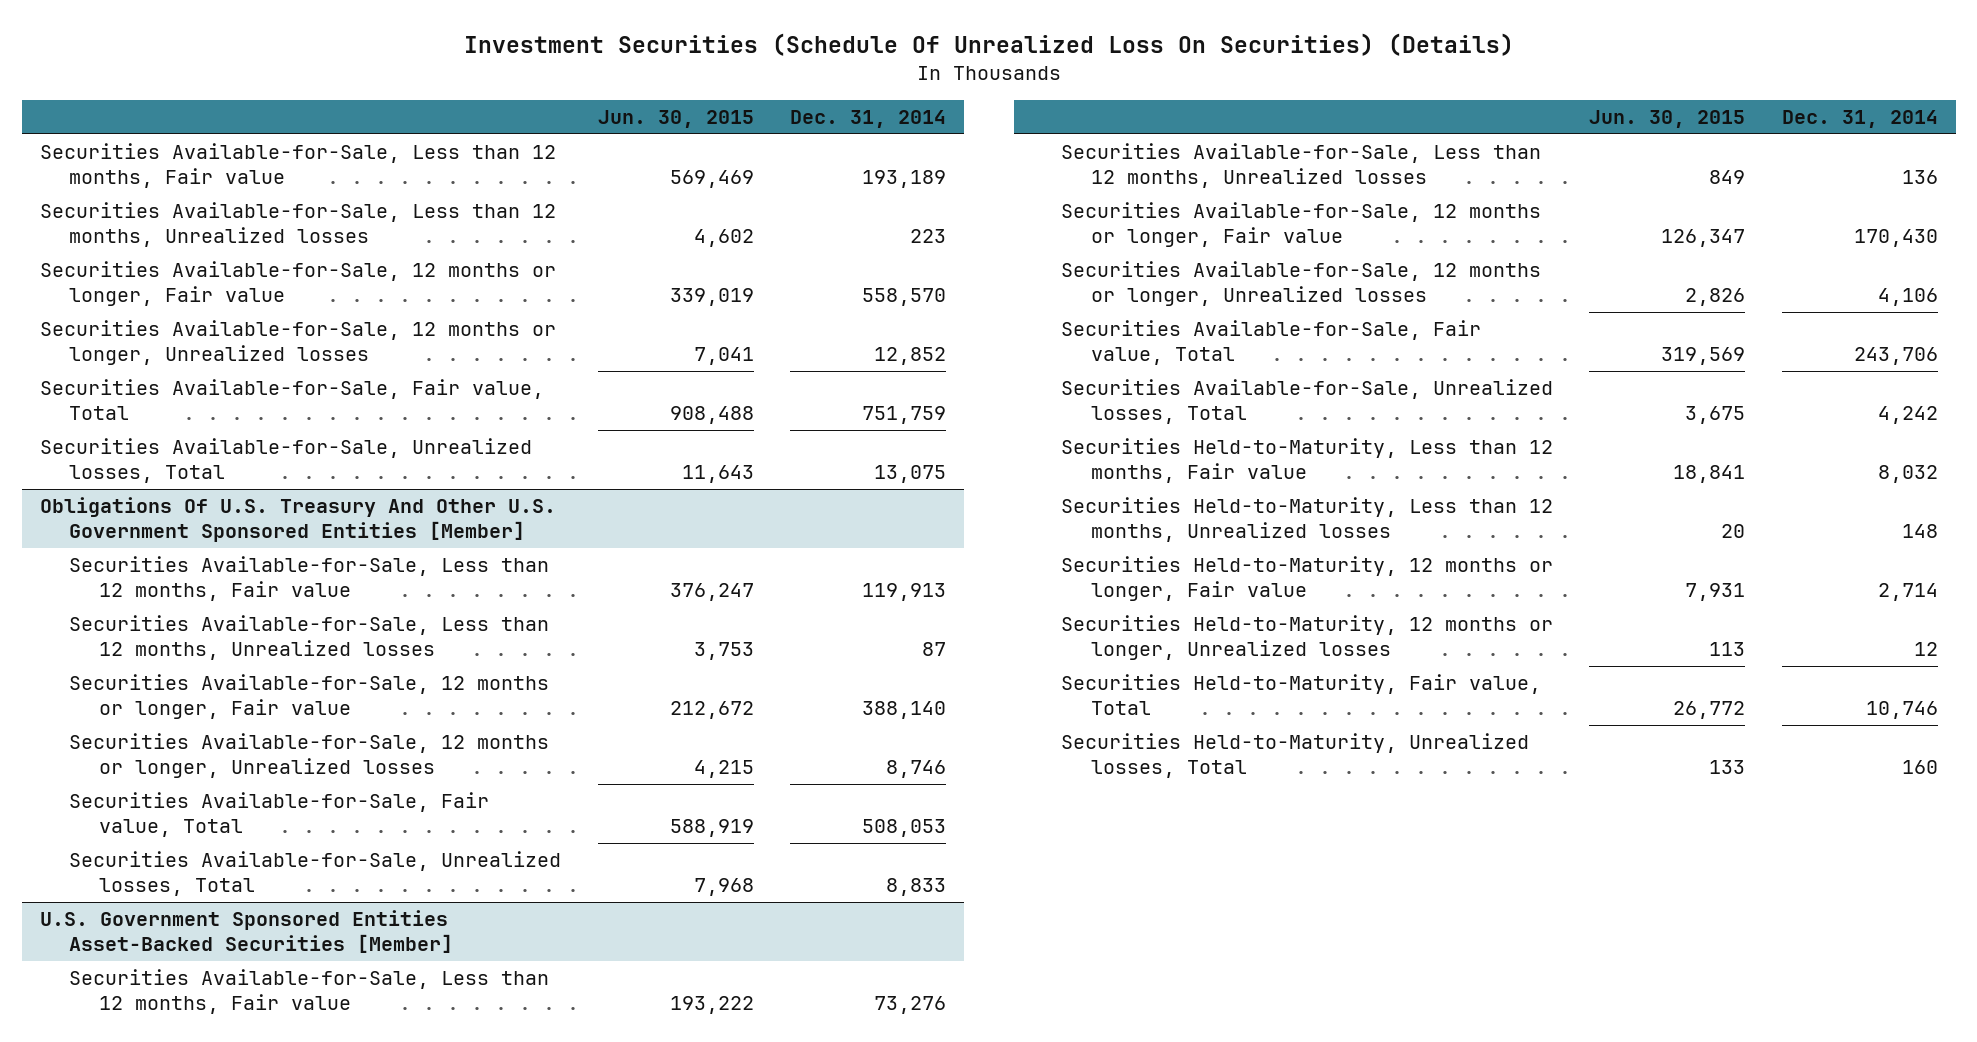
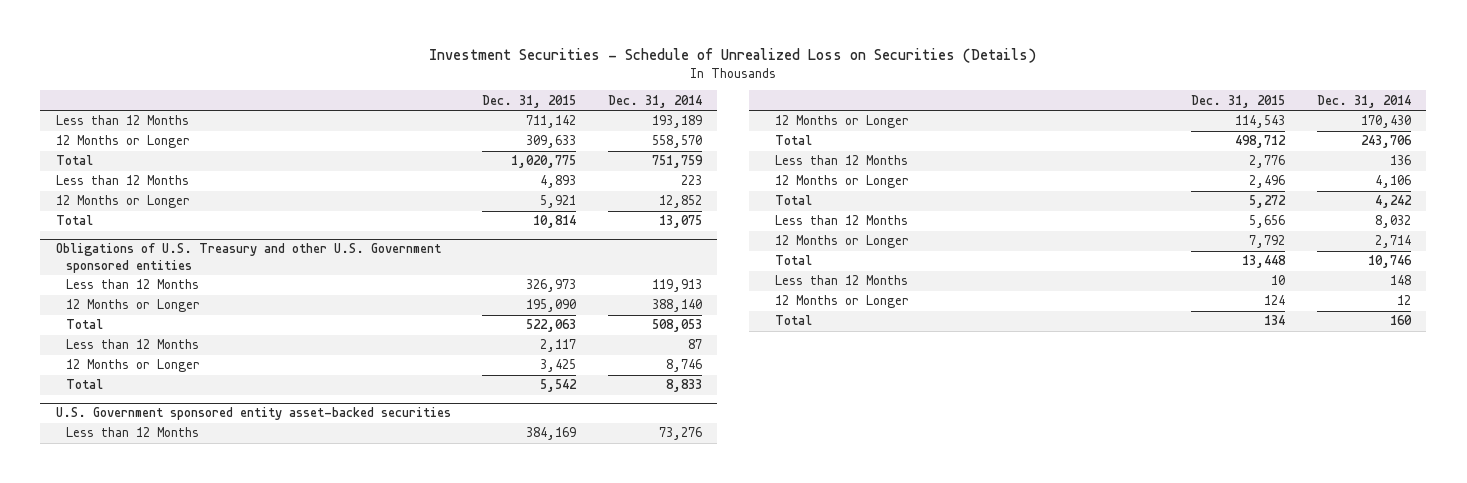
- Investment Securities (Schedule Of Unrealized Loss On Securities) (Details)
+ Investment Securities - Schedule of Unrealized Loss on Securities (Details)
- | Jun. 30, 2015 | Dec. 31, 2014
+ | Dec. 31, 2015 | Dec. 31, 2014
- Securities Available-for-Sale, Less than 12 months, Fair value | 569,469 | 193,189
- Securities Available-for-Sale, Less than 12 months, Unrealized losses | 4,602 | 223
- Securities Available-for-Sale, 12 months or longer, Fair value | 339,019 | 558,570
- Securities Available-for-Sale, 12 months or longer, Unrealized losses | 7,041 | 12,852
- Securities Available-for-Sale, Fair value, Total | 908,488 | 751,759
- Securities Available-for-Sale, Unrealized losses, Total | 11,643 | 13,075
- Obligations Of U.S. Treasury And Other U.S. Government Sponsored Entities [Member]
- Securities Available-for-Sale, Less than 12 months, Fair value | 376,247 | 119,913
- Securities Available-for-Sale, Less than 12 months, Unrealized losses | 3,753 | 87
- Securities Available-for-Sale, 12 months or longer, Fair value | 212,672 | 388,140
- Securities Available-for-Sale, 12 months or longer, Unrealized losses | 4,215 | 8,746
- Securities Available-for-Sale, Fair value, Total | 588,919 | 508,053
- Securities Available-for-Sale, Unrealized losses, Total | 7,968 | 8,833
- U.S. Government Sponsored Entities Asset-Backed Securities [Member]
- Securities Available-for-Sale, Less than 12 months, Fair value | 193,222 | 73,276
- Securities Available-for-Sale, Less than 12 months, Unrealized losses | 849 | 136
- Securities Available-for-Sale, 12 months or longer, Fair value | 126,347 | 170,430
- Securities Available-for-Sale, 12 months or longer, Unrealized losses | 2,826 | 4,106
- Securities Available-for-Sale, Fair value, Total | 319,569 | 243,706
- Securities Available-for-Sale, Unrealized losses, Total | 3,675 | 4,242
- Securities Held-to-Maturity, Less than 12 months, Fair value | 18,841 | 8,032
- Securities Held-to-Maturity, Less than 12 months, Unrealized losses | 20 | 148
- Securities Held-to-Maturity, 12 months or longer, Fair value | 7,931 | 2,714
- Securities Held-to-Maturity, 12 months or longer, Unrealized losses | 113 | 12
- Securities Held-to-Maturity, Fair value, Total | 26,772 | 10,746
- Securities Held-to-Maturity, Unrealized losses, Total | 133 | 160
+ Less than 12 Months | 711,142 | 193,189
+ 12 Months or Longer | 309,633 | 558,570
+ Total | 1,020,775 | 751,759
+ Less than 12 Months | 4,893 | 223
+ 12 Months or Longer | 5,921 | 12,852
+ Total | 10,814 | 13,075
+ Obligations of U.S. Treasury and other U.S. Government sponsored entities
+ Less than 12 Months | 326,973 | 119,913
+ 12 Months or Longer | 195,090 | 388,140
+ Total | 522,063 | 508,053
+ Less than 12 Months | 2,117 | 87
+ 12 Months or Longer | 3,425 | 8,746
+ Total | 5,542 | 8,833
+ U.S. Government sponsored entity asset-backed securities
+ Less than 12 Months | 384,169 | 73,276
+ 12 Months or Longer | 114,543 | 170,430
+ Total | 498,712 | 243,706
+ Less than 12 Months | 2,776 | 136
+ 12 Months or Longer | 2,496 | 4,106
+ Total | 5,272 | 4,242
+ Less than 12 Months | 5,656 | 8,032
+ 12 Months or Longer | 7,792 | 2,714
+ Total | 13,448 | 10,746
+ Less than 12 Months | 10 | 148
+ 12 Months or Longer | 124 | 12
+ Total | 134 | 160

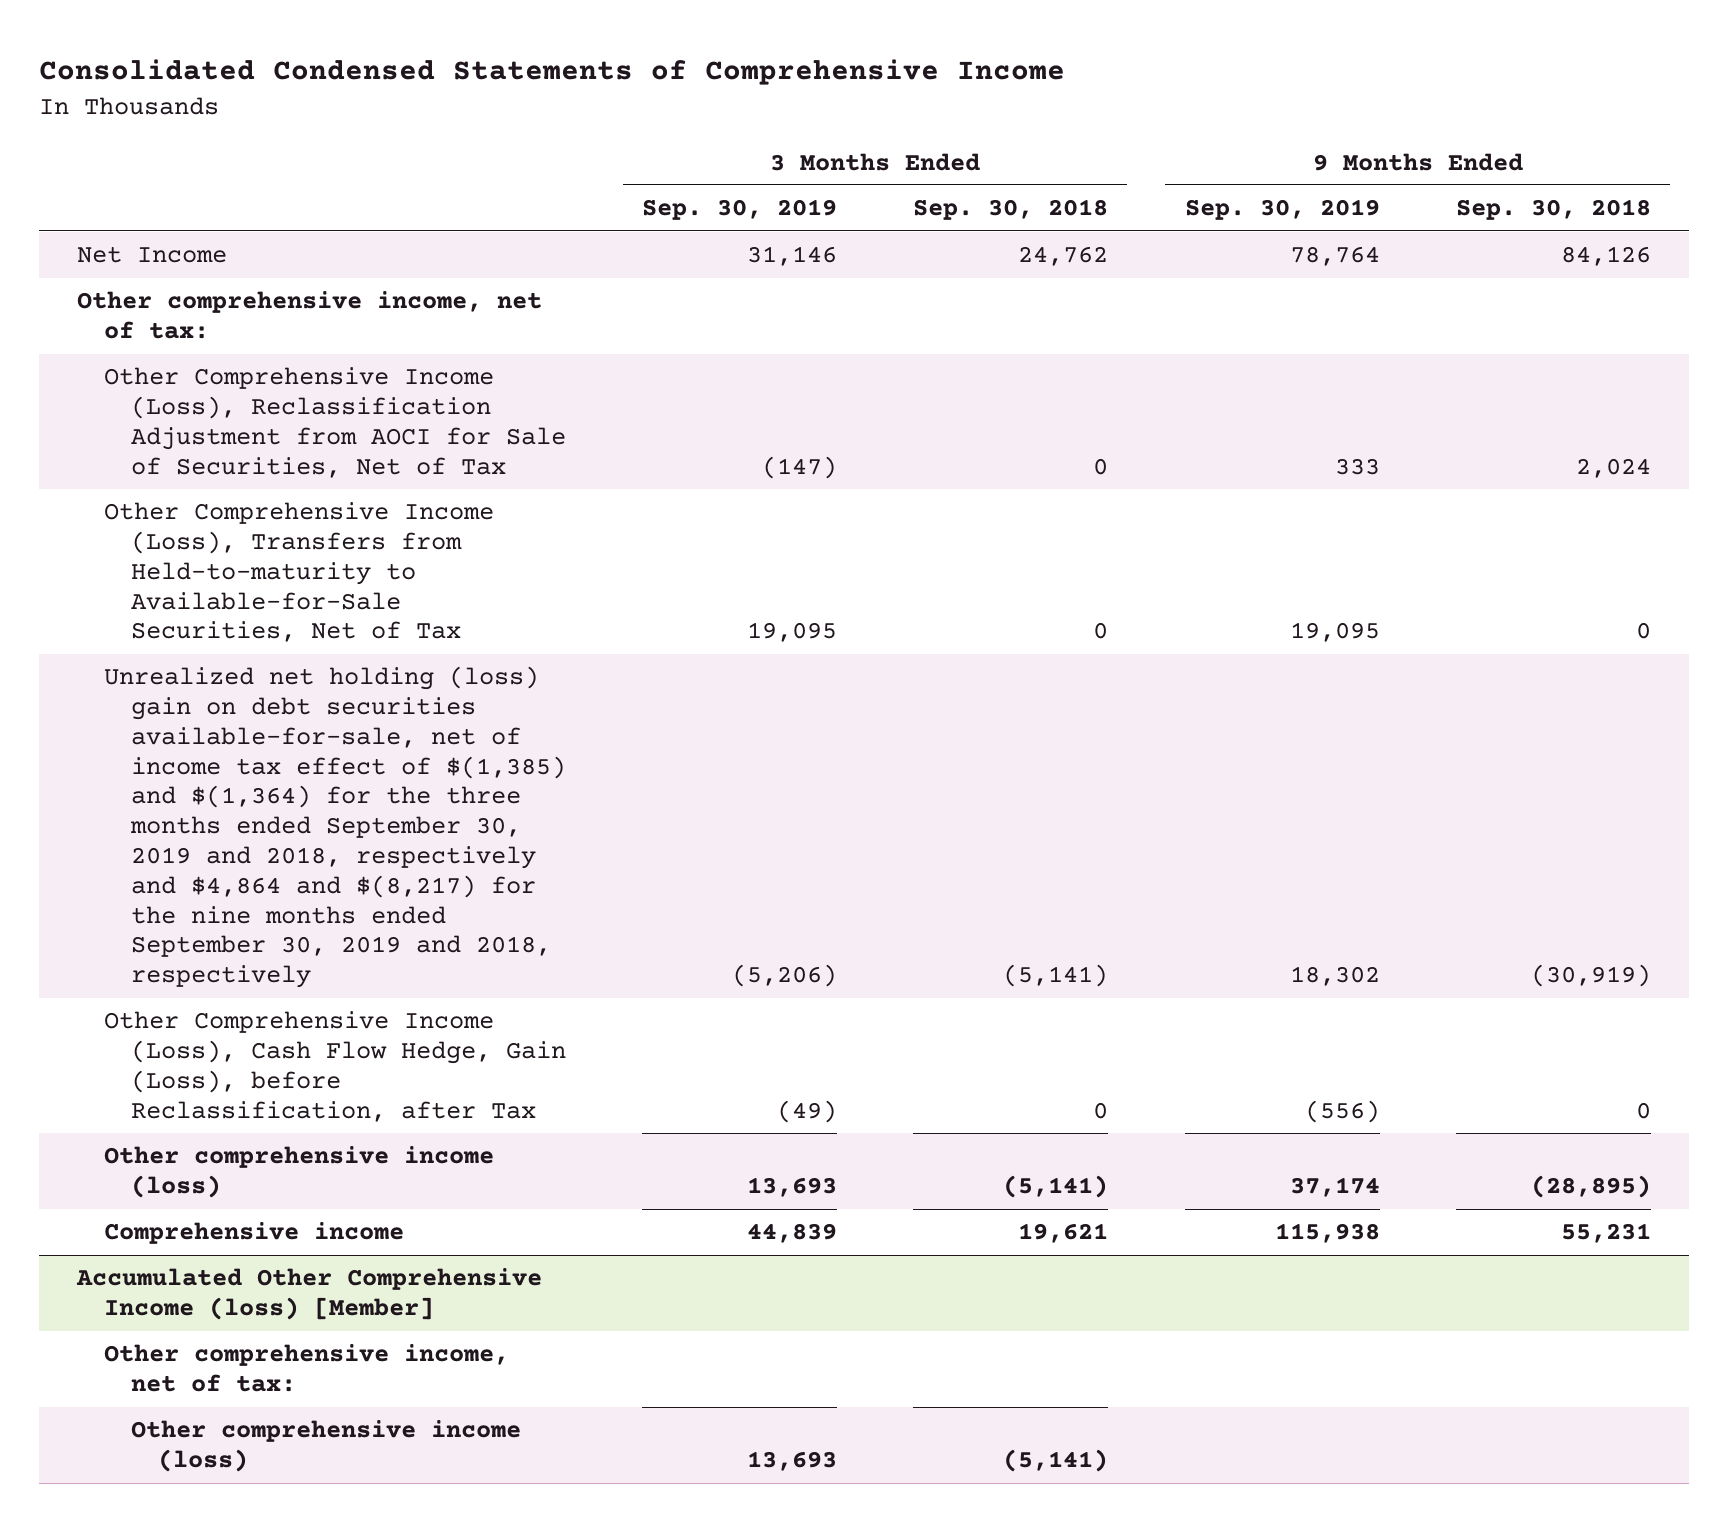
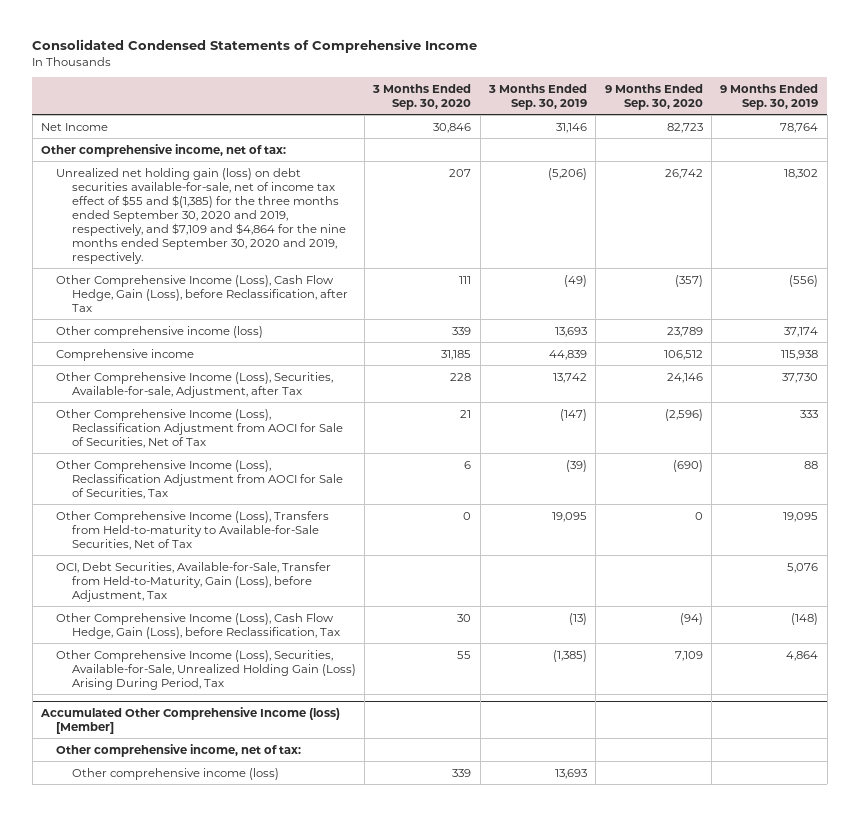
- | 3 Months Ended Sep. 30, 2019 | 3 Months Ended Sep. 30, 2018 | 9 Months Ended Sep. 30, 2019 | 9 Months Ended Sep. 30, 2018
+ | 3 Months Ended Sep. 30, 2020 | 3 Months Ended Sep. 30, 2019 | 9 Months Ended Sep. 30, 2020 | 9 Months Ended Sep. 30, 2019
- Unrealized net holding (loss) gain on debt securities available-for-sale, net of income tax effect of $(1,385) and $(1,364) for the three months ended September 30, 2019 and 2018, respectively and $4,864 and $(8,217) for the nine months ended September 30, 2019 and 2018, respectively | (5,206) | (5,141) | 18,302 | (30,919)
+ Unrealized net holding gain (loss) on debt securities available-for-sale, net of income tax effect of $55 and $(1,385) for the three months ended September 30, 2020 and 2019, respectively, and $7,109 and $4,864 for the nine months ended September 30, 2020 and 2019, respectively. | 207 | (5,206) | 26,742 | 18,302
+ Other Comprehensive Income (Loss), Securities, Available-for-sale, Adjustment, after Tax | 228 | 13,742 | 24,146 | 37,730
moved down: Other Comprehensive Income (Loss), Reclassification Adjustment from AOCI for Sale of Securities, Net of Tax | 21 | (147) | (2,596) | 333
+ Other Comprehensive Income (Loss), Reclassification Adjustment from AOCI for Sale of Securities, Tax | 6 | (39) | (690) | 88
moved down: Other Comprehensive Income (Loss), Transfers from Held-to-maturity to Available-for-Sale Securities, Net of Tax | 0 | 19,095 | 0 | 19,095
+ OCI, Debt Securities, Available-for-Sale, Transfer from Held-to-Maturity, Gain (Loss), before Adjustment, Tax | | | | 5,076
+ Other Comprehensive Income (Loss), Cash Flow Hedge, Gain (Loss), before Reclassification, Tax | 30 | (13) | (94) | (148)
+ Other Comprehensive Income (Loss), Securities, Available-for-Sale, Unrealized Holding Gain (Loss) Arising During Period, Tax | 55 | (1,385) | 7,109 | 4,864

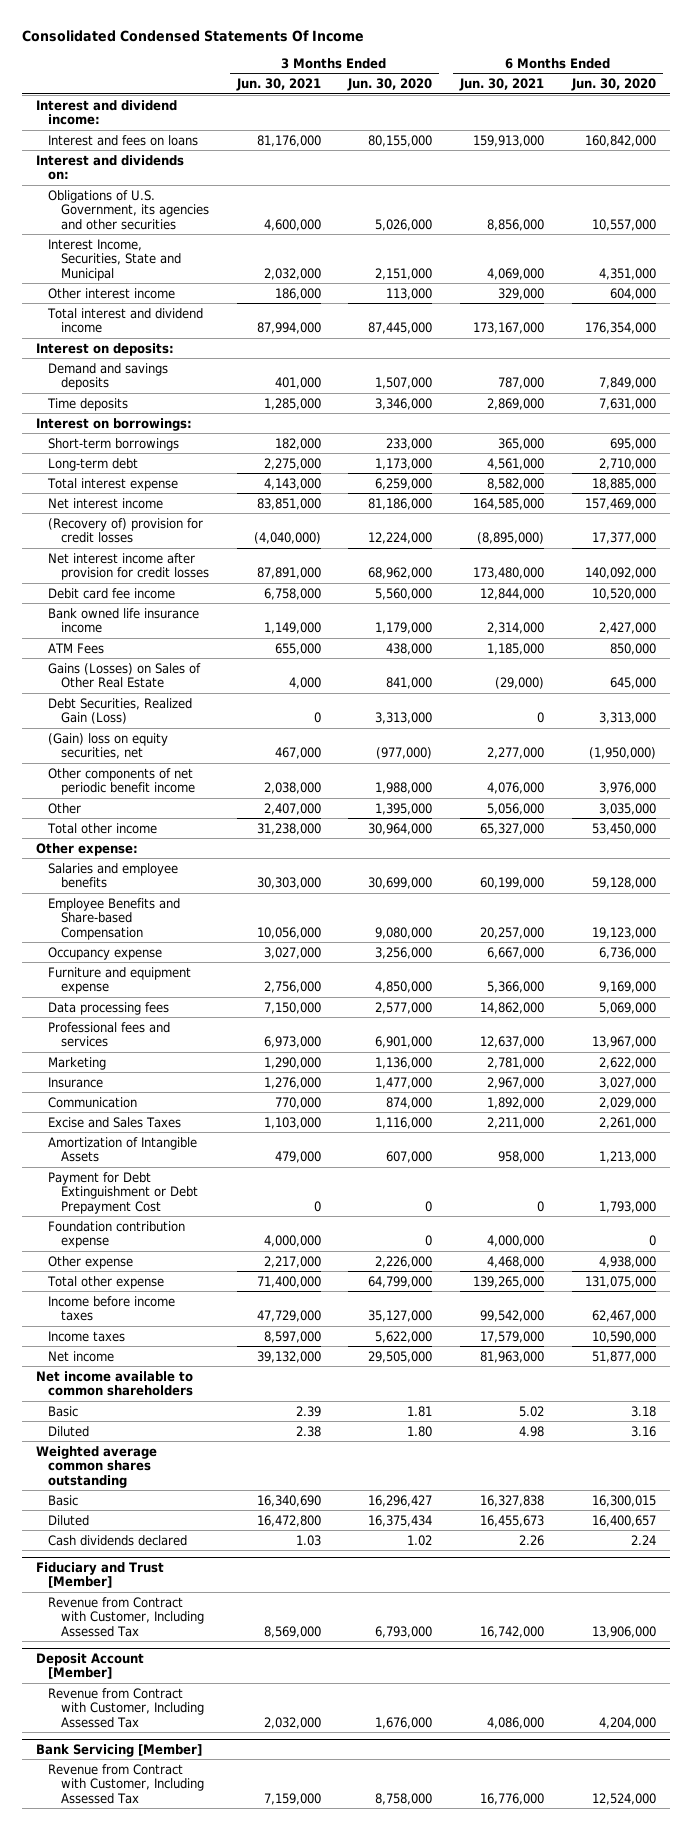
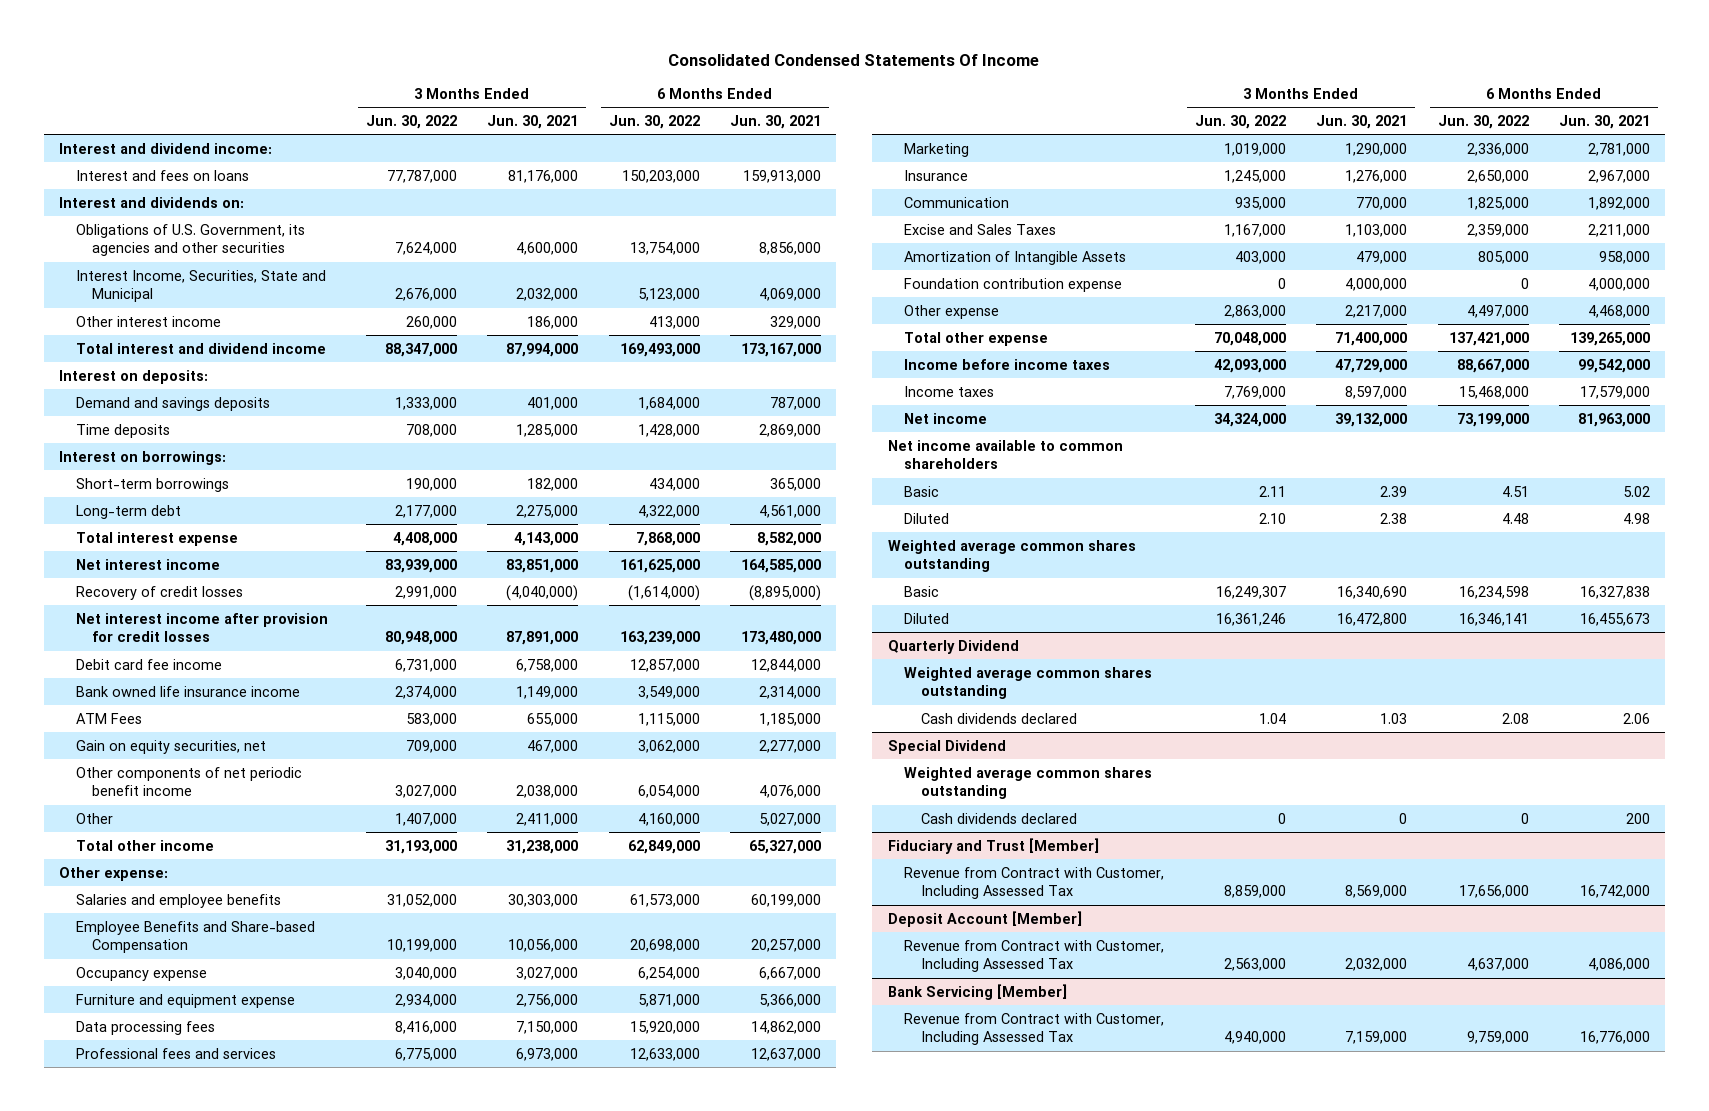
- | 3 Months Ended Jun. 30, 2021 | 3 Months Ended Jun. 30, 2020 | 6 Months Ended Jun. 30, 2021 | 6 Months Ended Jun. 30, 2020
+ | 3 Months Ended Jun. 30, 2022 | 3 Months Ended Jun. 30, 2021 | 6 Months Ended Jun. 30, 2022 | 6 Months Ended Jun. 30, 2021
- (Recovery of) provision for credit losses | (4,040,000) | 12,224,000 | (8,895,000) | 17,377,000
+ Recovery of credit losses | 2,991,000 | (4,040,000) | (1,614,000) | (8,895,000)
- Gains (Losses) on Sales of Other Real Estate | 4,000 | 841,000 | (29,000) | 645,000
- Debt Securities, Realized Gain (Loss) | 0 | 3,313,000 | 0 | 3,313,000
- (Gain) loss on equity securities, net | 467,000 | (977,000) | 2,277,000 | (1,950,000)
+ Gain on equity securities, net | 709,000 | 467,000 | 3,062,000 | 2,277,000
- Other | 2,407,000 | 1,395,000 | 5,056,000 | 3,035,000
+ Other | 1,407,000 | 2,411,000 | 4,160,000 | 5,027,000
- Payment for Debt Extinguishment or Debt Prepayment Cost | 0 | 0 | 0 | 1,793,000
- Cash dividends declared | 1.03 | 1.02 | 2.26 | 2.24
+ Quarterly Dividend
+ Weighted average common shares outstanding
+ Cash dividends declared | 1.04 | 1.03 | 2.08 | 2.06
+ Special Dividend
+ Weighted average common shares outstanding
+ Cash dividends declared | 0 | 0 | 0 | 200

